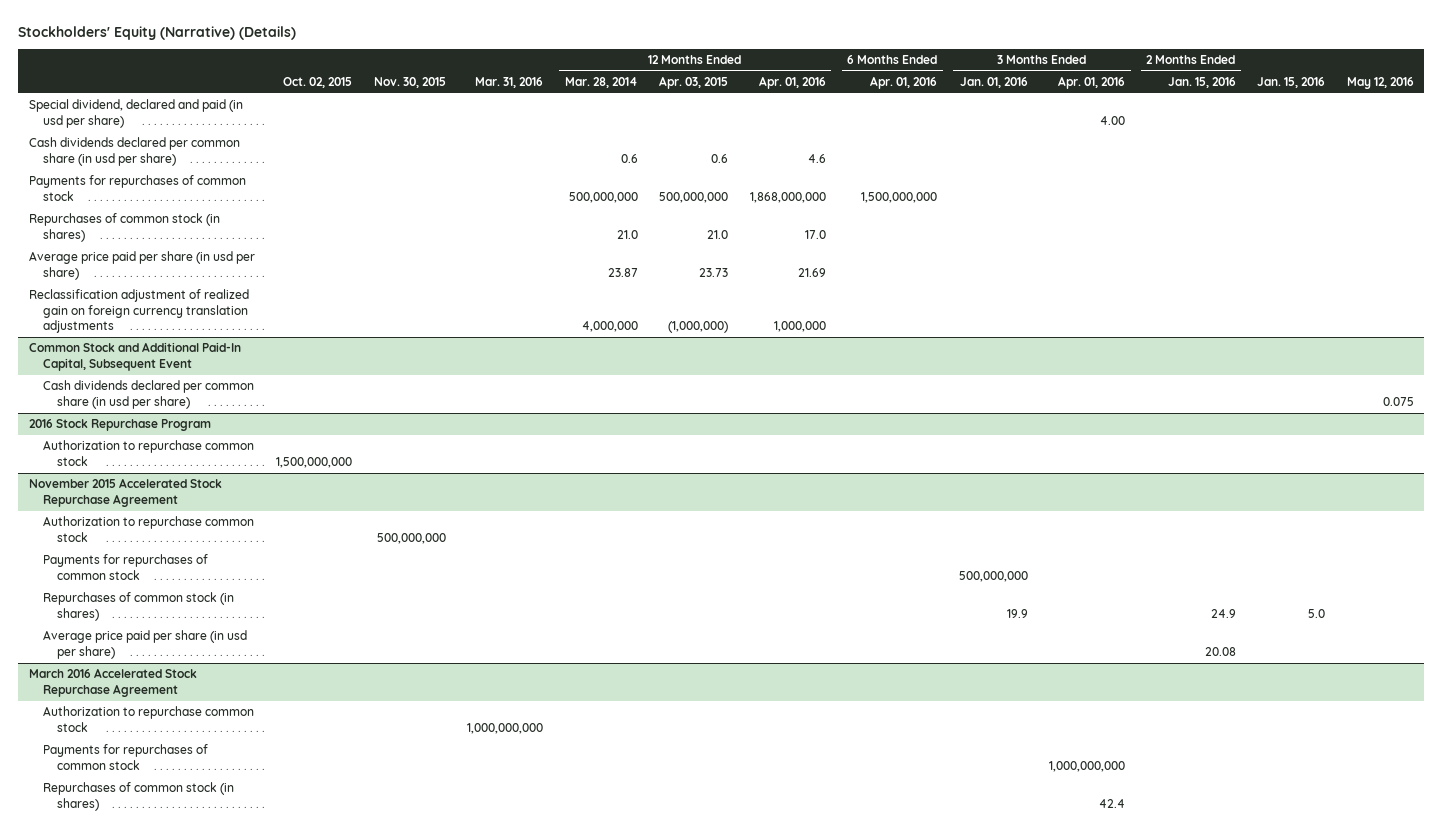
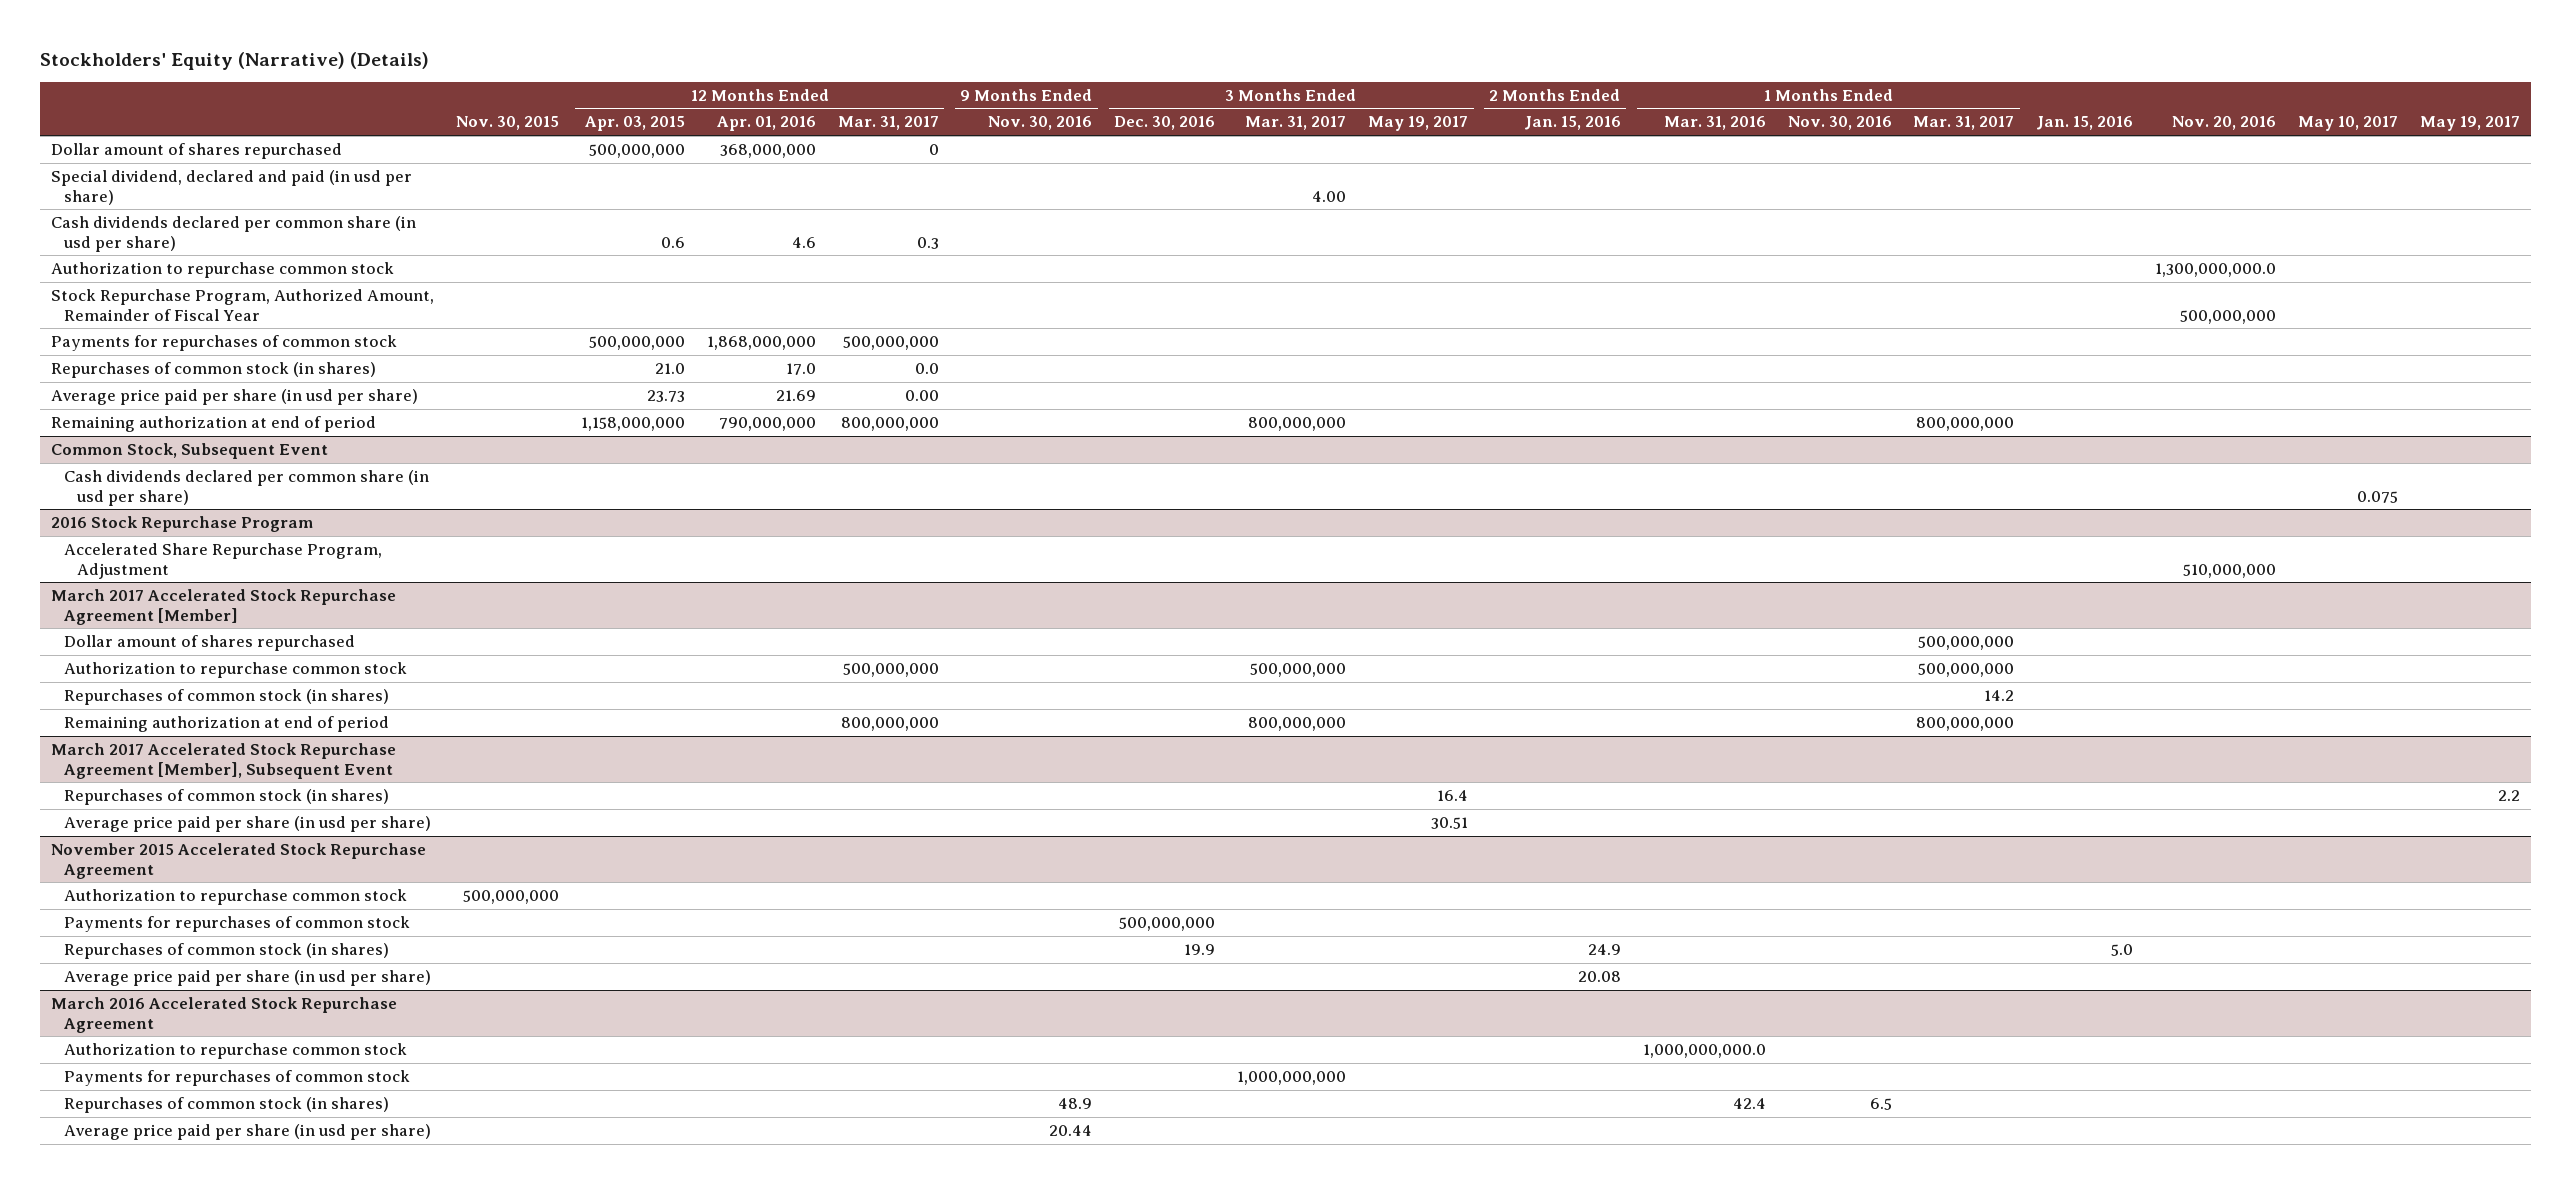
- | Oct. 02, 2015 | Nov. 30, 2015 | Mar. 31, 2016 | 12 Months Ended Mar. 28, 2014 | 12 Months Ended Apr. 03, 2015 | 12 Months Ended Apr. 01, 2016 | 6 Months Ended Apr. 01, 2016 | 3 Months Ended Jan. 01, 2016 | 3 Months Ended Apr. 01, 2016 | 2 Months Ended Jan. 15, 2016 | Jan. 15, 2016 | May 12, 2016
+ | Nov. 30, 2015 | 12 Months Ended Apr. 03, 2015 | 12 Months Ended Apr. 01, 2016 | 12 Months Ended Mar. 31, 2017 | 9 Months Ended Nov. 30, 2016 | 3 Months Ended Dec. 30, 2016 | 3 Months Ended Mar. 31, 2017 | 3 Months Ended May 19, 2017 | 2 Months Ended Jan. 15, 2016 | 1 Months Ended Mar. 31, 2016 | 1 Months Ended Nov. 30, 2016 | 1 Months Ended Mar. 31, 2017 | Jan. 15, 2016 | Nov. 20, 2016 | May 10, 2017 | May 19, 2017
+ Dollar amount of shares repurchased | | 500,000,000 | 368,000,000 | 0 | | | | | | | | | | | |
+ Authorization to repurchase common stock | | | | | | | | | | | | | | 1,300,000,000.0 | |
+ Stock Repurchase Program, Authorized Amount, Remainder of Fiscal Year | | | | | | | | | | | | | | 500,000,000 | |
- Reclassification adjustment of realized gain on foreign currency translation adjustments | | | | 4,000,000 | (1,000,000) | 1,000,000 | | | | | |
- Common Stock and Additional Paid-In Capital, Subsequent Event
+ Remaining authorization at end of period | | 1,158,000,000 | 790,000,000 | 800,000,000 | | | 800,000,000 | | | | | 800,000,000 | | | |
+ Common Stock, Subsequent Event
@ 2016 Stock Repurchase Program
- Authorization to repurchase common stock | 1,500,000,000 | | | | | | | | | | |
+ Accelerated Share Repurchase Program, Adjustment | | | | | | | | | | | | | | 510,000,000 | |
+ March 2017 Accelerated Stock Repurchase Agreement [Member]
+ Dollar amount of shares repurchased | | | | | | | | | | | | 500,000,000 | | | |
+ Authorization to repurchase common stock | | | | 500,000,000 | | | 500,000,000 | | | | | 500,000,000 | | | |
+ Repurchases of common stock (in shares) | | | | | | | | | | | | 14.2 | | | |
+ Remaining authorization at end of period | | | | 800,000,000 | | | 800,000,000 | | | | | 800,000,000 | | | |
+ March 2017 Accelerated Stock Repurchase Agreement [Member], Subsequent Event
+ Repurchases of common stock (in shares) | | | | | | | | 16.4 | | | | | | | | 2.2
+ Average price paid per share (in usd per share) | | | | | | | | 30.51 | | | | | | | |
@ March 2016 Accelerated Stock Repurchase Agreement
+ Average price paid per share (in usd per share) | | | | | 20.44 | | | | | | | | | | |

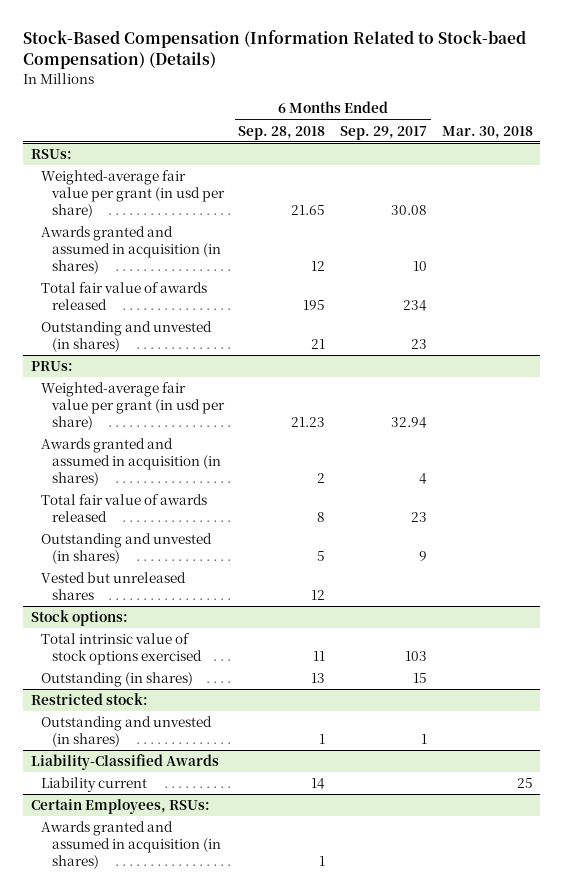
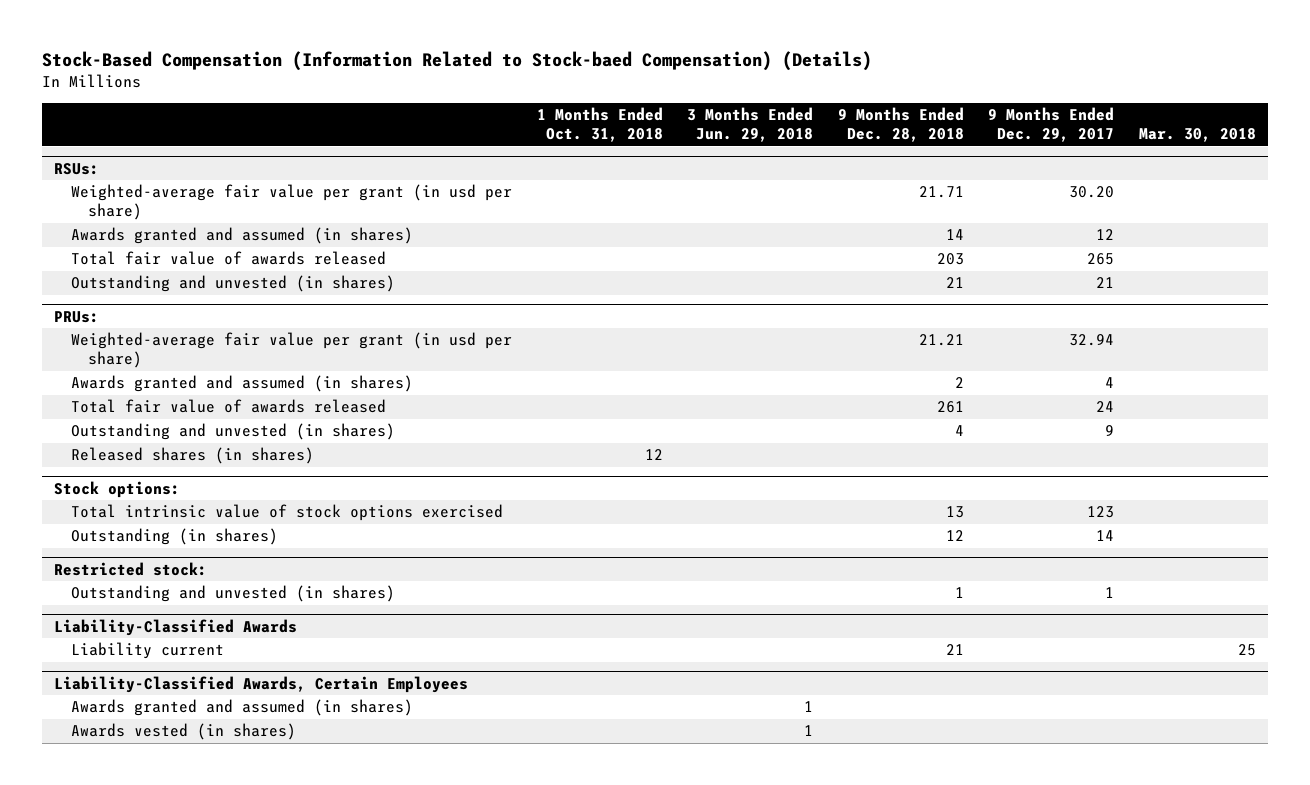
- | 6 Months Ended Sep. 28, 2018 | 6 Months Ended Sep. 29, 2017 | Mar. 30, 2018
+ | 1 Months Ended Oct. 31, 2018 | 3 Months Ended Jun. 29, 2018 | 9 Months Ended Dec. 28, 2018 | 9 Months Ended Dec. 29, 2017 | Mar. 30, 2018
@ RSUs:
- Awards granted and assumed in acquisition (in shares) | 12 | 10 |
+ Awards granted and assumed (in shares) | | | 14 | 12 |
@ PRUs:
- Awards granted and assumed in acquisition (in shares) | 2 | 4 |
+ Awards granted and assumed (in shares) | | | 2 | 4 |
- Vested but unreleased shares | 12 | |
+ Released shares (in shares) | 12 | | | |
- Certain Employees, RSUs:
- Awards granted and assumed in acquisition (in shares) | 1 | |
+ Liability-Classified Awards, Certain Employees
+ Awards granted and assumed (in shares) | | 1 | | |
+ Awards vested (in shares) | | 1 | | |

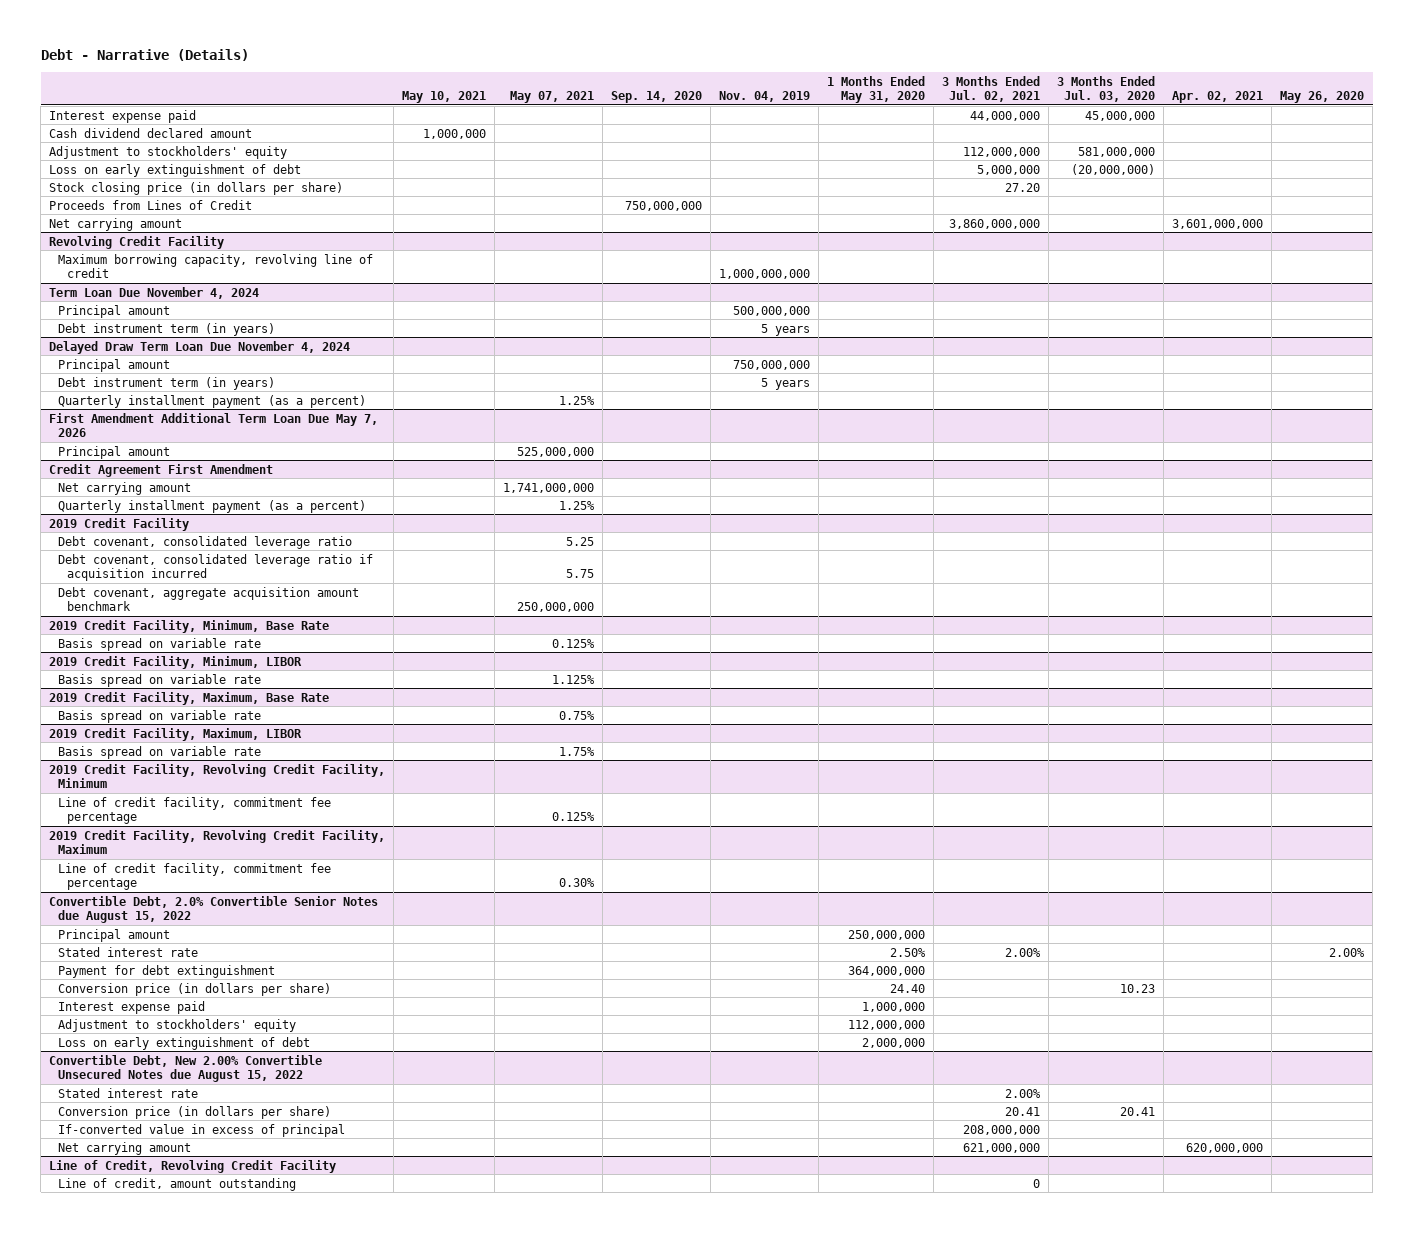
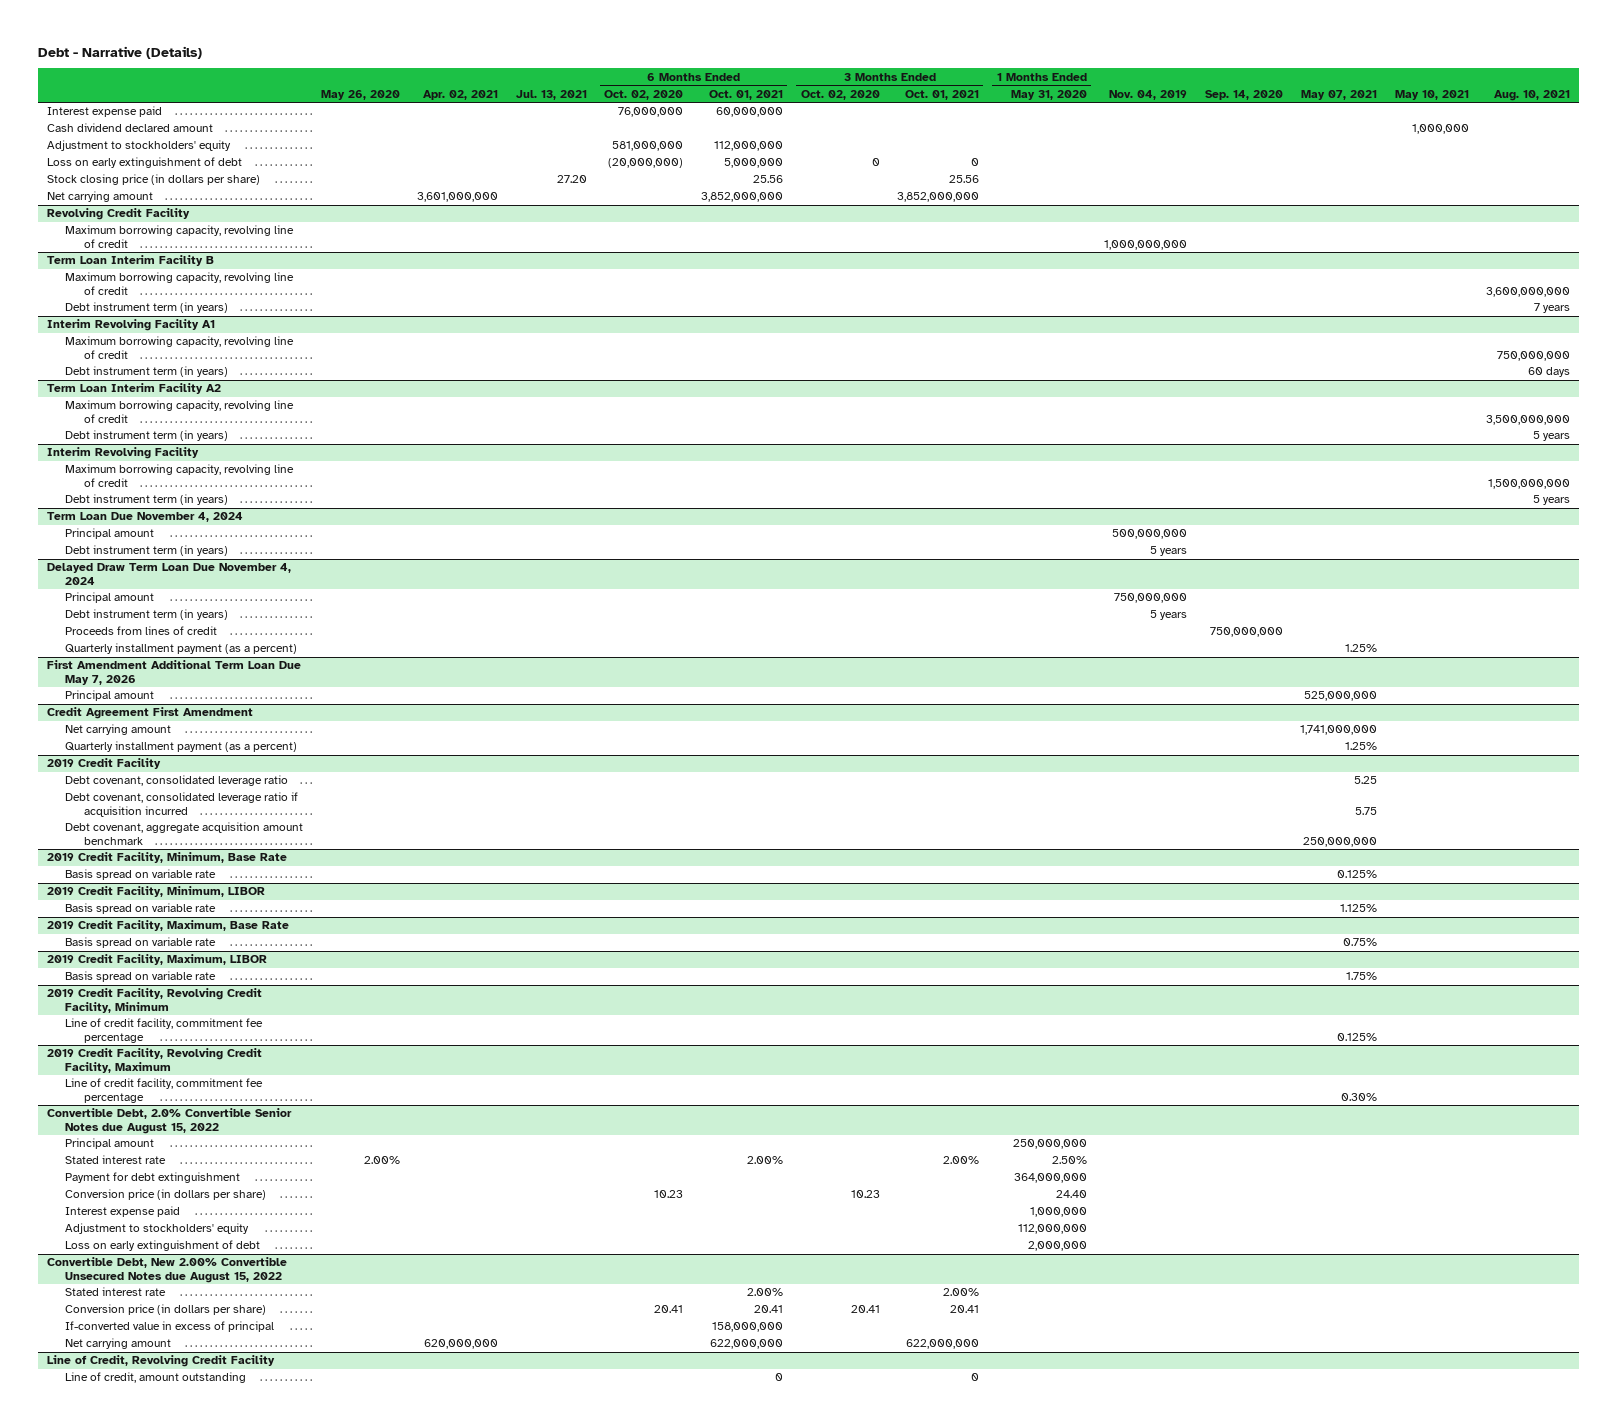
- | May 10, 2021 | May 07, 2021 | Sep. 14, 2020 | Nov. 04, 2019 | 1 Months Ended May 31, 2020 | 3 Months Ended Jul. 02, 2021 | 3 Months Ended Jul. 03, 2020 | Apr. 02, 2021 | May 26, 2020
+ | May 26, 2020 | Apr. 02, 2021 | Jul. 13, 2021 | 6 Months Ended Oct. 02, 2020 | 6 Months Ended Oct. 01, 2021 | 3 Months Ended Oct. 02, 2020 | 3 Months Ended Oct. 01, 2021 | 1 Months Ended May 31, 2020 | Nov. 04, 2019 | Sep. 14, 2020 | May 07, 2021 | May 10, 2021 | Aug. 10, 2021
- Proceeds from Lines of Credit | | | 750,000,000 | | | | | |
+ Term Loan Interim Facility B
+ Maximum borrowing capacity, revolving line of credit | | | | | | | | | | | | | 3,600,000,000
+ Debt instrument term (in years) | | | | | | | | | | | | | 7 years
+ Interim Revolving Facility A1
+ Maximum borrowing capacity, revolving line of credit | | | | | | | | | | | | | 750,000,000
+ Debt instrument term (in years) | | | | | | | | | | | | | 60 days
+ Term Loan Interim Facility A2
+ Maximum borrowing capacity, revolving line of credit | | | | | | | | | | | | | 3,500,000,000
+ Debt instrument term (in years) | | | | | | | | | | | | | 5 years
+ Interim Revolving Facility
+ Maximum borrowing capacity, revolving line of credit | | | | | | | | | | | | | 1,500,000,000
+ Debt instrument term (in years) | | | | | | | | | | | | | 5 years
@ Delayed Draw Term Loan Due November 4, 2024
+ Proceeds from lines of credit | | | | | | | | | | 750,000,000 | | |

